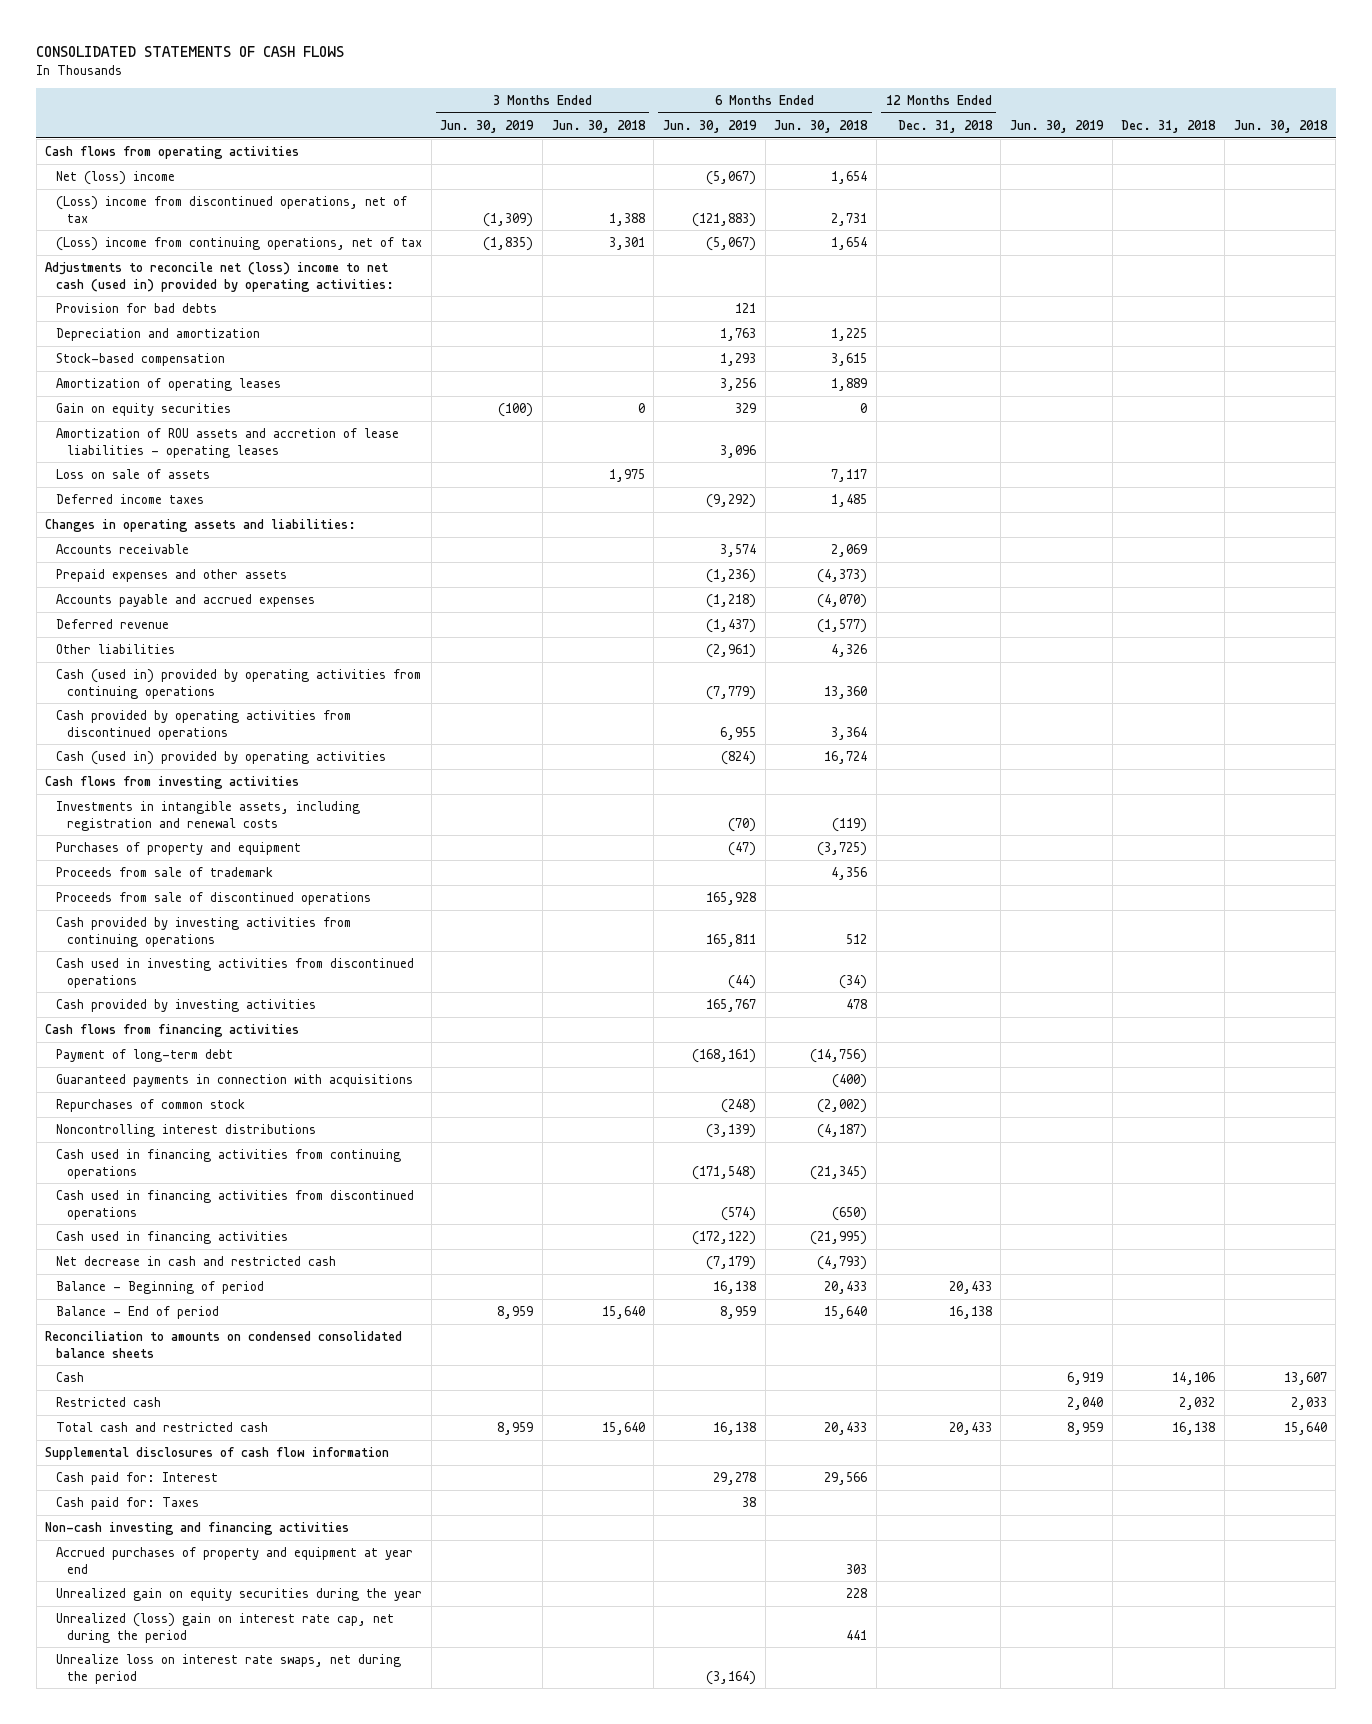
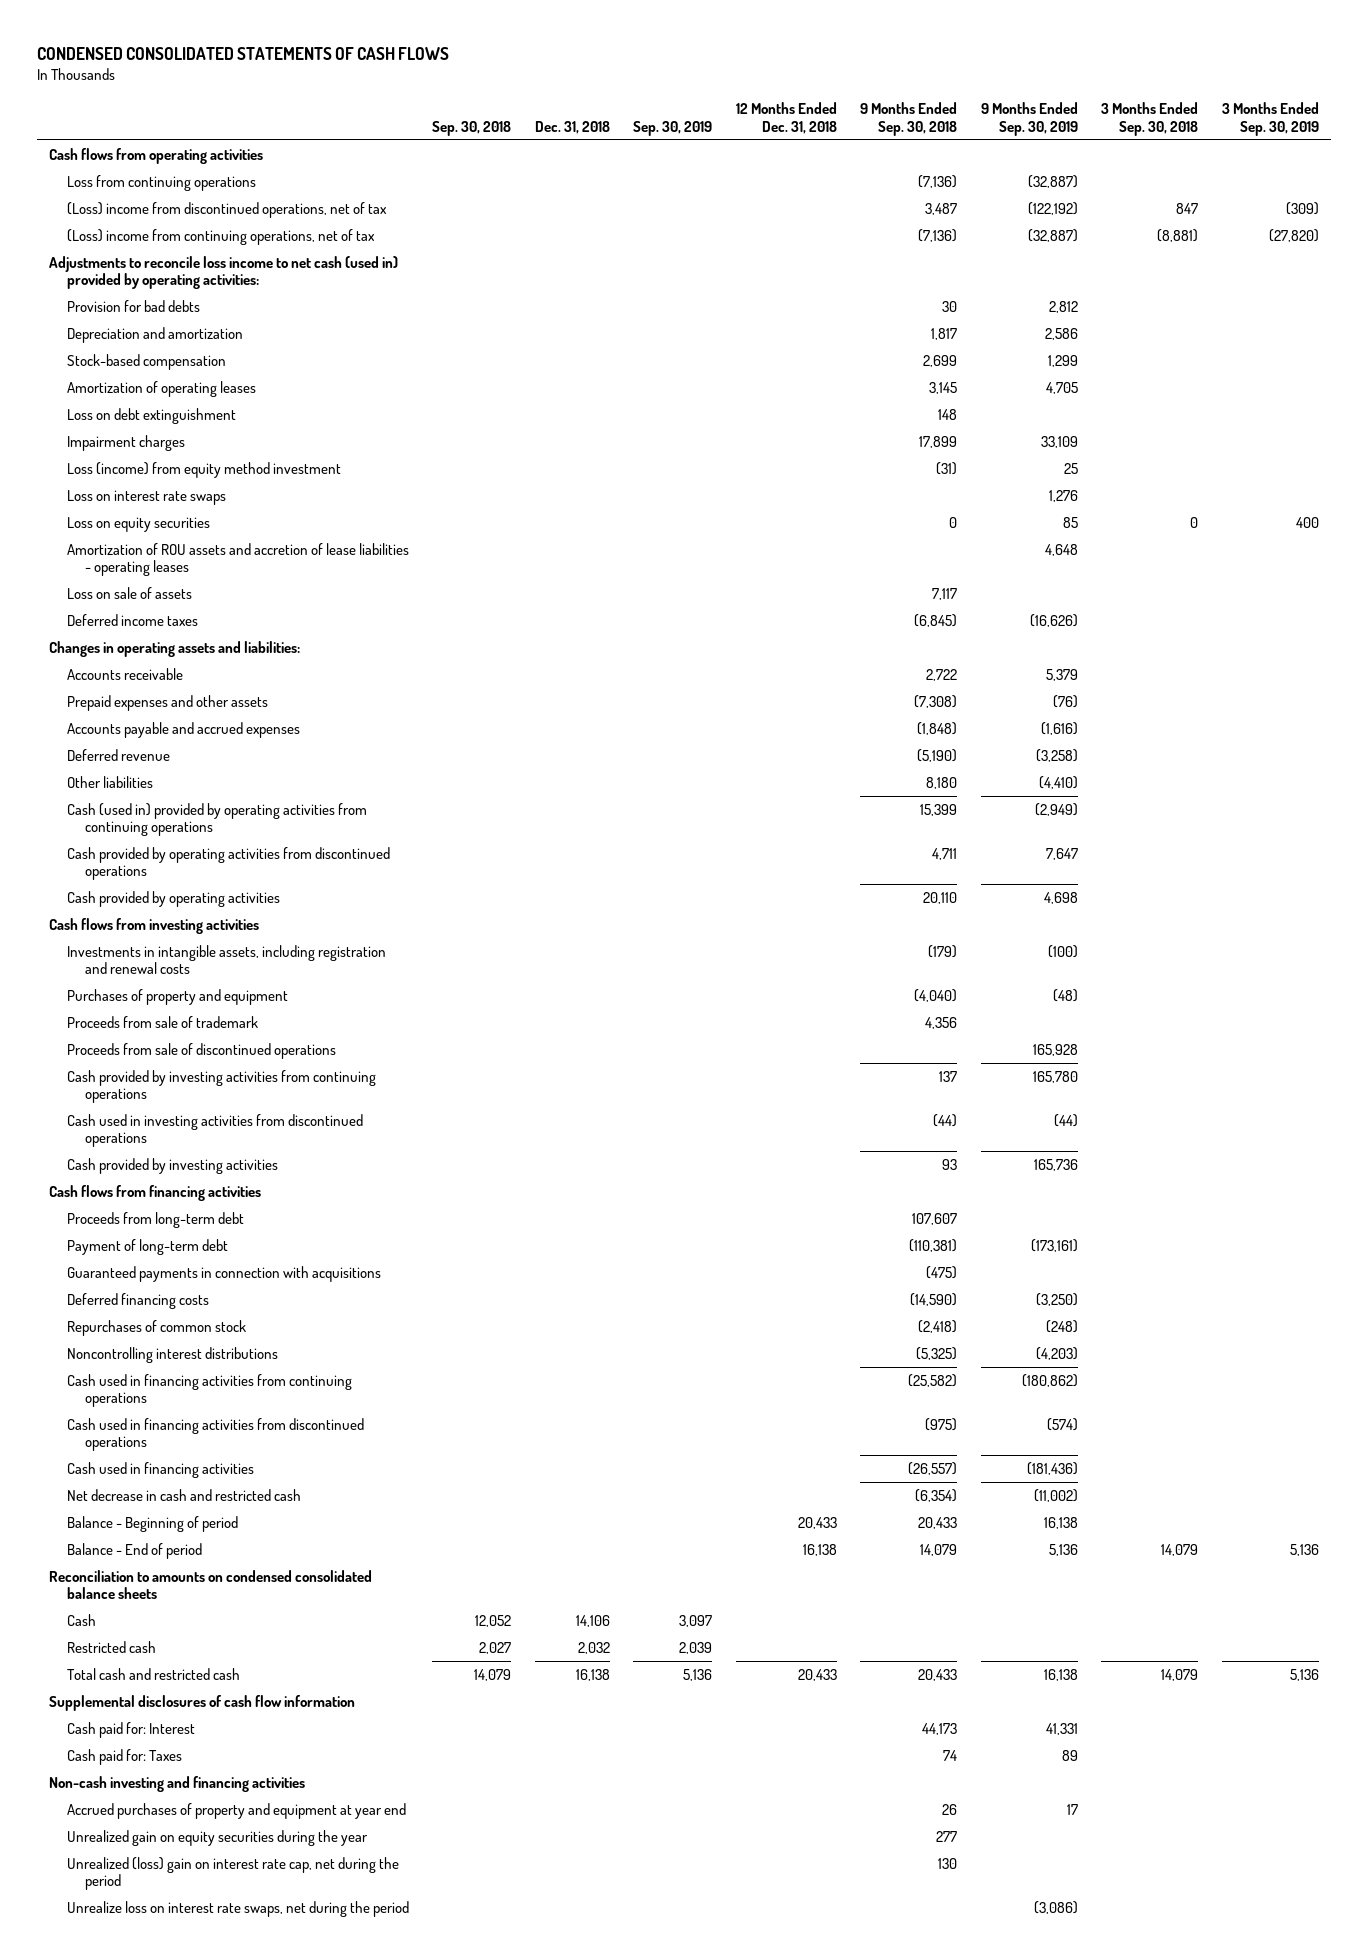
- CONSOLIDATED STATEMENTS OF CASH FLOWS
+ CONDENSED CONSOLIDATED STATEMENTS OF CASH FLOWS
- | 3 Months Ended Jun. 30, 2019 | 3 Months Ended Jun. 30, 2018 | 6 Months Ended Jun. 30, 2019 | 6 Months Ended Jun. 30, 2018 | 12 Months Ended Dec. 31, 2018 | Jun. 30, 2019 | Dec. 31, 2018 | Jun. 30, 2018
+ | Sep. 30, 2018 | Dec. 31, 2018 | Sep. 30, 2019 | 12 Months Ended Dec. 31, 2018 | 9 Months Ended Sep. 30, 2018 | 9 Months Ended Sep. 30, 2019 | 3 Months Ended Sep. 30, 2018 | 3 Months Ended Sep. 30, 2019
- Net (loss) income | | | (5,067) | 1,654 | | | |
+ Loss from continuing operations | | | | | (7,136) | (32,887) | |
- Adjustments to reconcile net (loss) income to net cash (used in) provided by operating activities:
+ Adjustments to reconcile loss income to net cash (used in) provided by operating activities:
- Gain on equity securities | (100) | 0 | 329 | 0 | | | |
+ Loss on debt extinguishment | | | | | 148 | | |
+ Impairment charges | | | | | 17,899 | 33,109 | |
+ Loss (income) from equity method investment | | | | | (31) | 25 | |
+ Loss on interest rate swaps | | | | | | 1,276 | |
+ Loss on equity securities | | | | | 0 | 85 | 0 | 400
- Cash (used in) provided by operating activities | | | (824) | 16,724 | | | |
+ Cash provided by operating activities | | | | | 20,110 | 4,698 | |
+ Proceeds from long-term debt | | | | | 107,607 | | |
+ Deferred financing costs | | | | | (14,590) | (3,250) | |

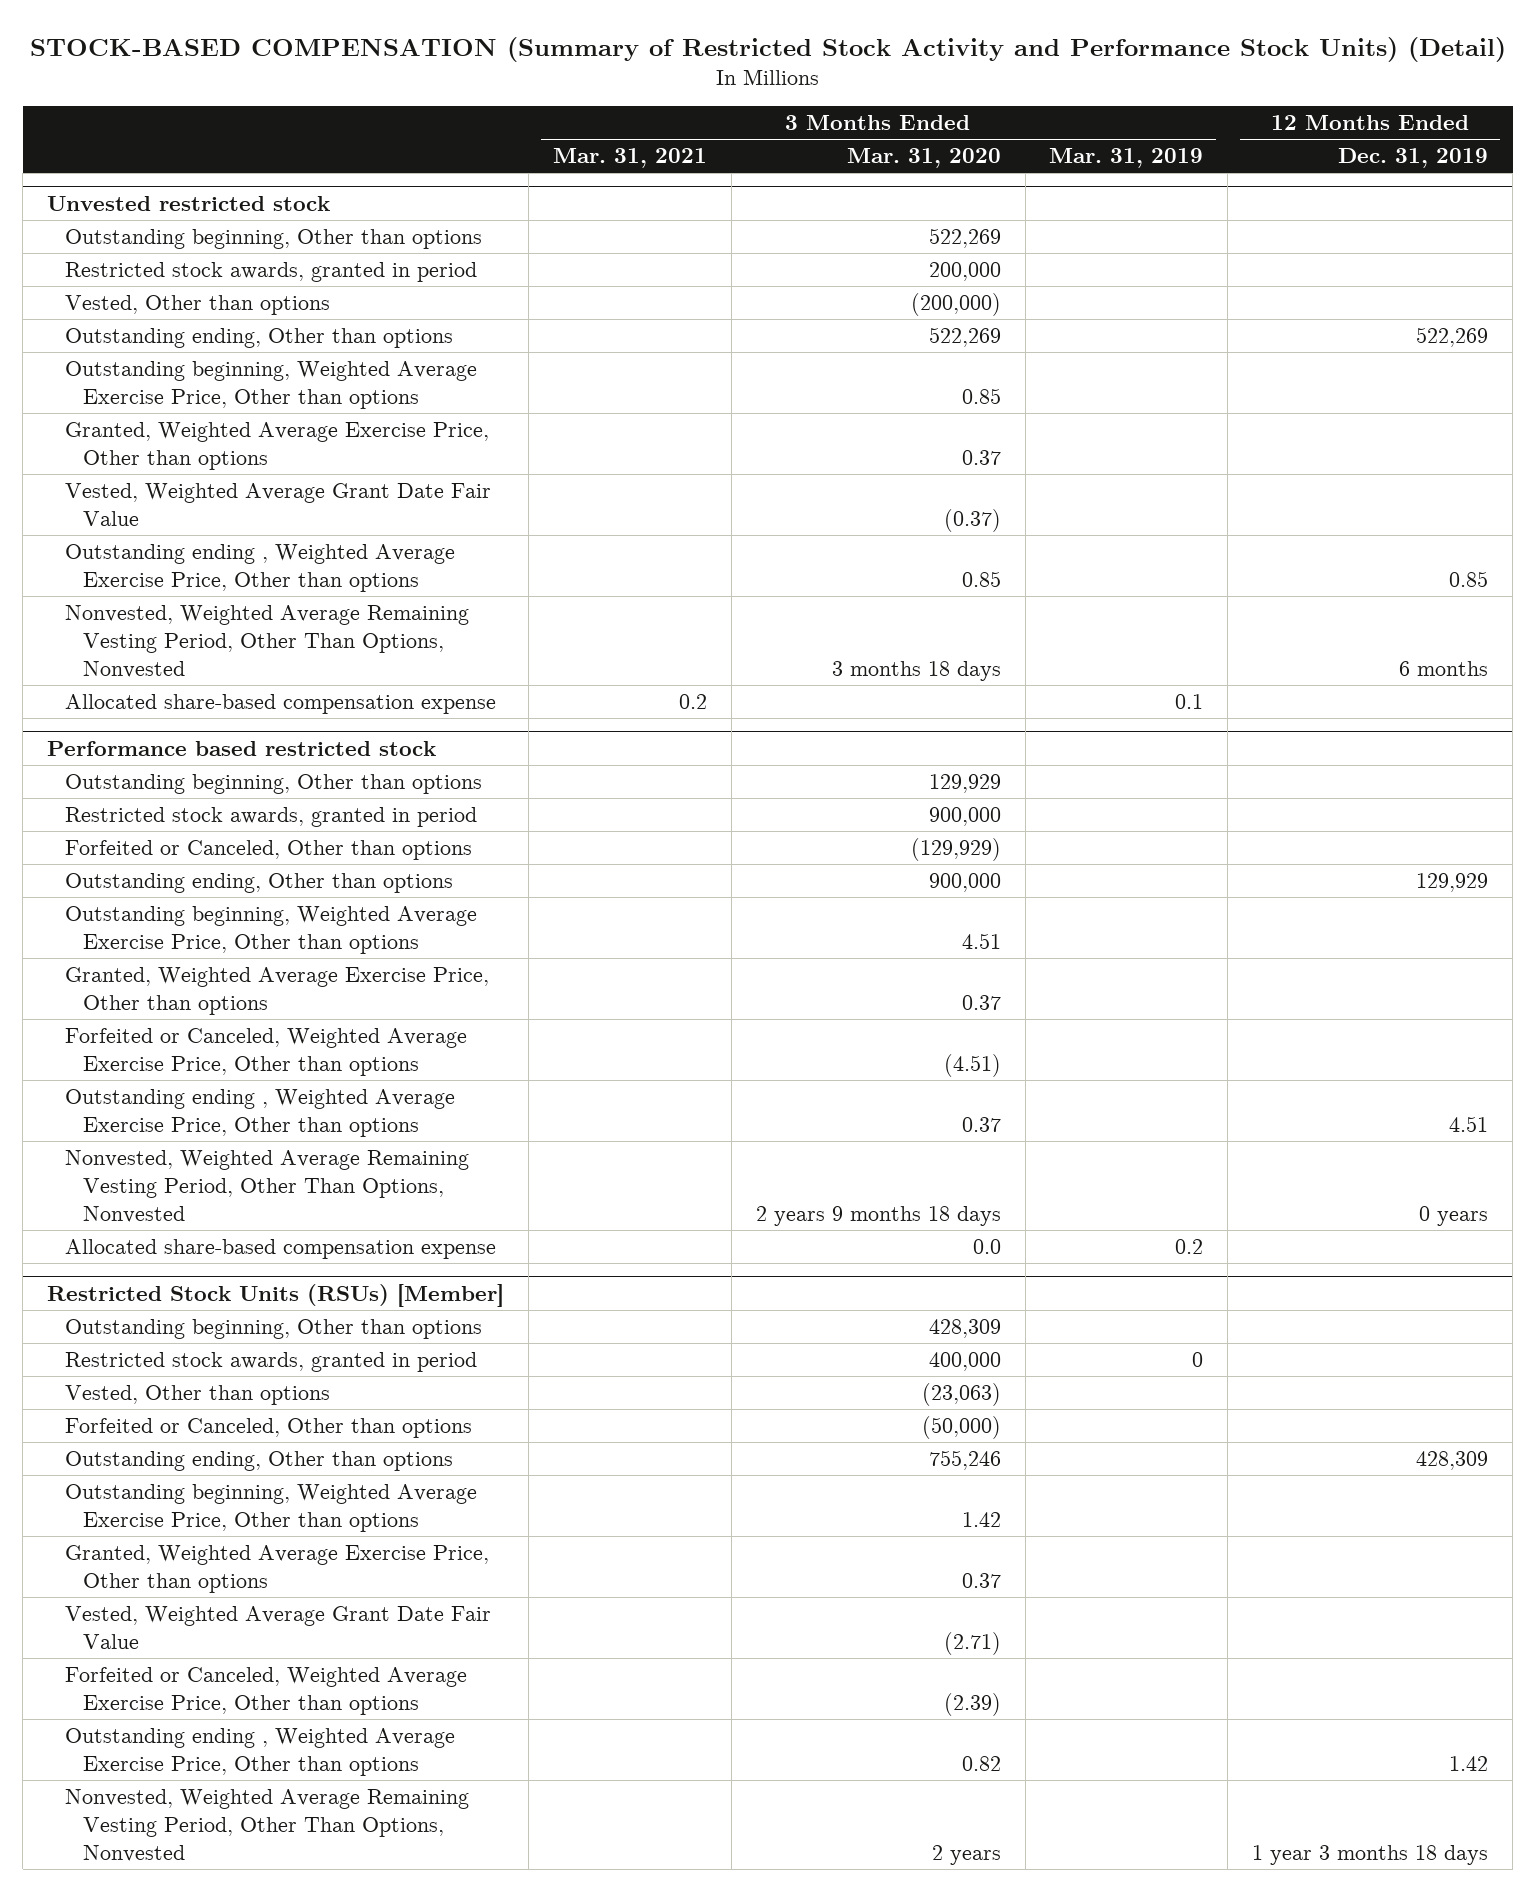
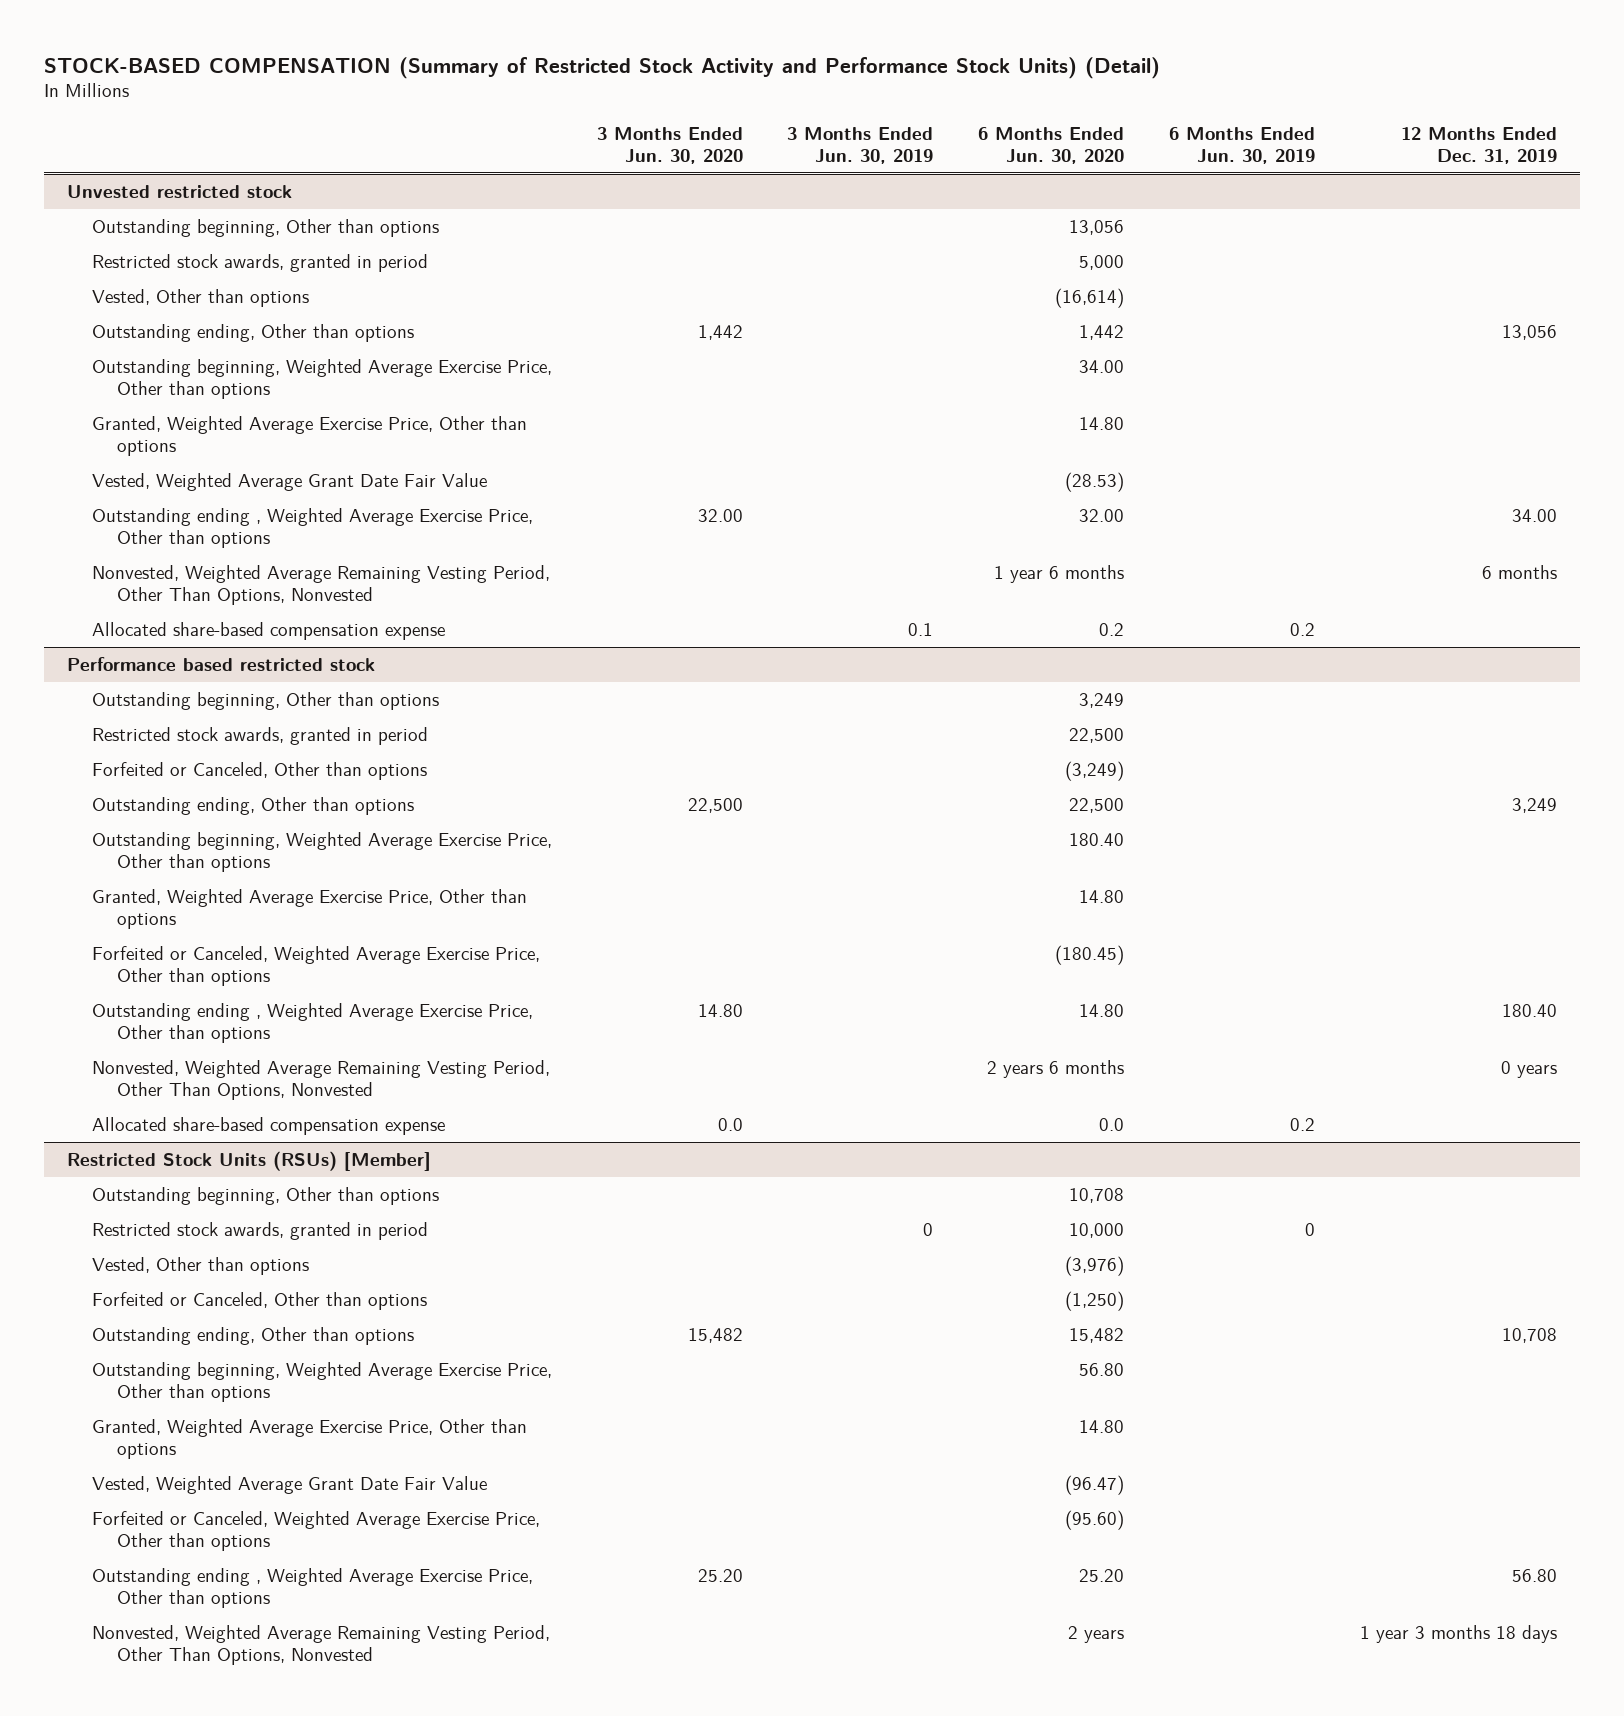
- | 3 Months Ended Mar. 31, 2021 | 3 Months Ended Mar. 31, 2020 | 3 Months Ended Mar. 31, 2019 | 12 Months Ended Dec. 31, 2019
+ | 3 Months Ended Jun. 30, 2020 | 3 Months Ended Jun. 30, 2019 | 6 Months Ended Jun. 30, 2020 | 6 Months Ended Jun. 30, 2019 | 12 Months Ended Dec. 31, 2019
@ Unvested restricted stock
- Outstanding ending, Other than options | | 522,269 | | 522,269
+ Outstanding ending, Other than options | 1,442 | | 1,442 | | 13,056
- Outstanding ending , Weighted Average Exercise Price, Other than options | | 0.85 | | 0.85
+ Outstanding ending , Weighted Average Exercise Price, Other than options | 32.00 | | 32.00 | | 34.00
@ Performance based restricted stock
- Outstanding ending, Other than options | | 900,000 | | 129,929
+ Outstanding ending, Other than options | 22,500 | | 22,500 | | 3,249
- Outstanding ending , Weighted Average Exercise Price, Other than options | | 0.37 | | 4.51
+ Outstanding ending , Weighted Average Exercise Price, Other than options | 14.80 | | 14.80 | | 180.40
@ Restricted Stock Units (RSUs) [Member]
- Outstanding ending, Other than options | | 755,246 | | 428,309
+ Outstanding ending, Other than options | 15,482 | | 15,482 | | 10,708
- Outstanding ending , Weighted Average Exercise Price, Other than options | | 0.82 | | 1.42
+ Outstanding ending , Weighted Average Exercise Price, Other than options | 25.20 | | 25.20 | | 56.80

